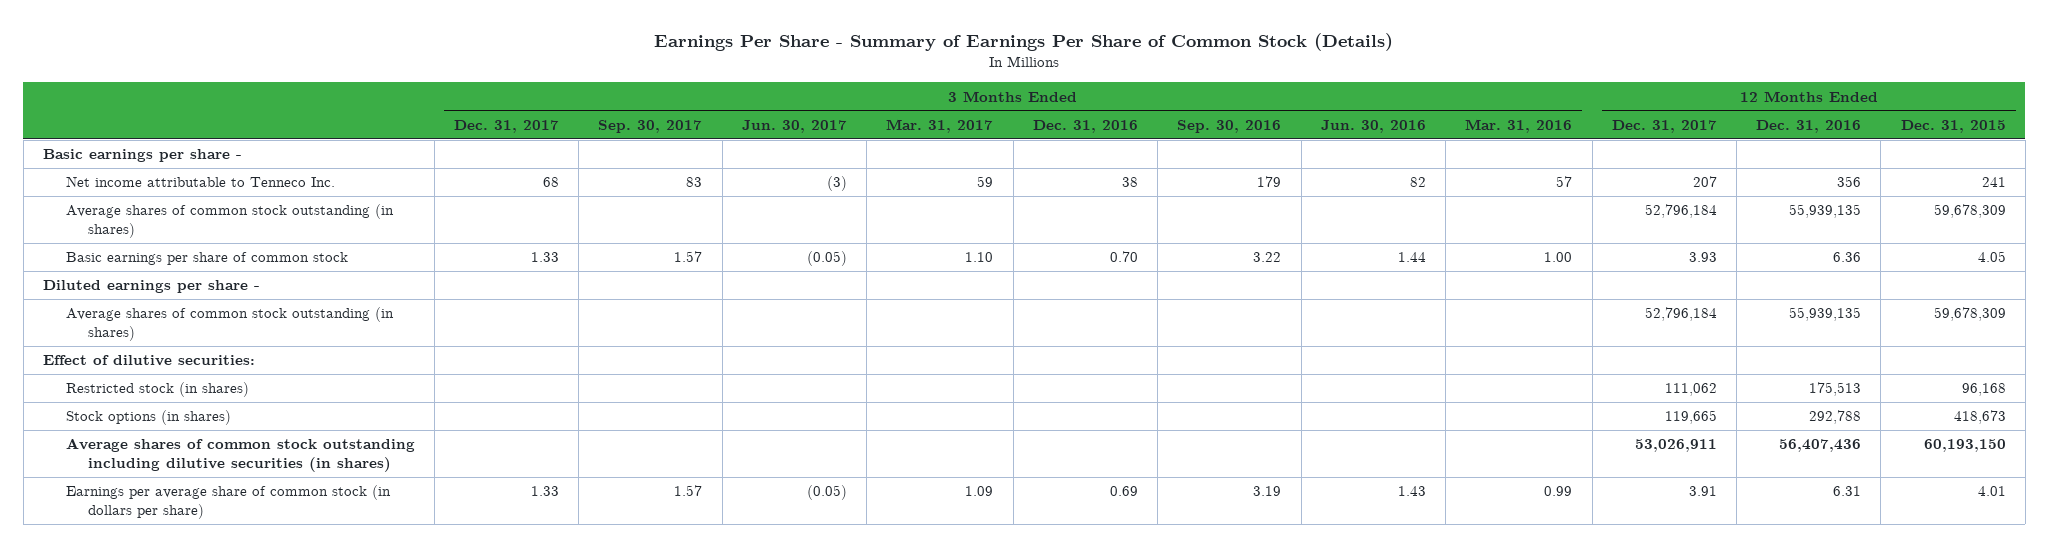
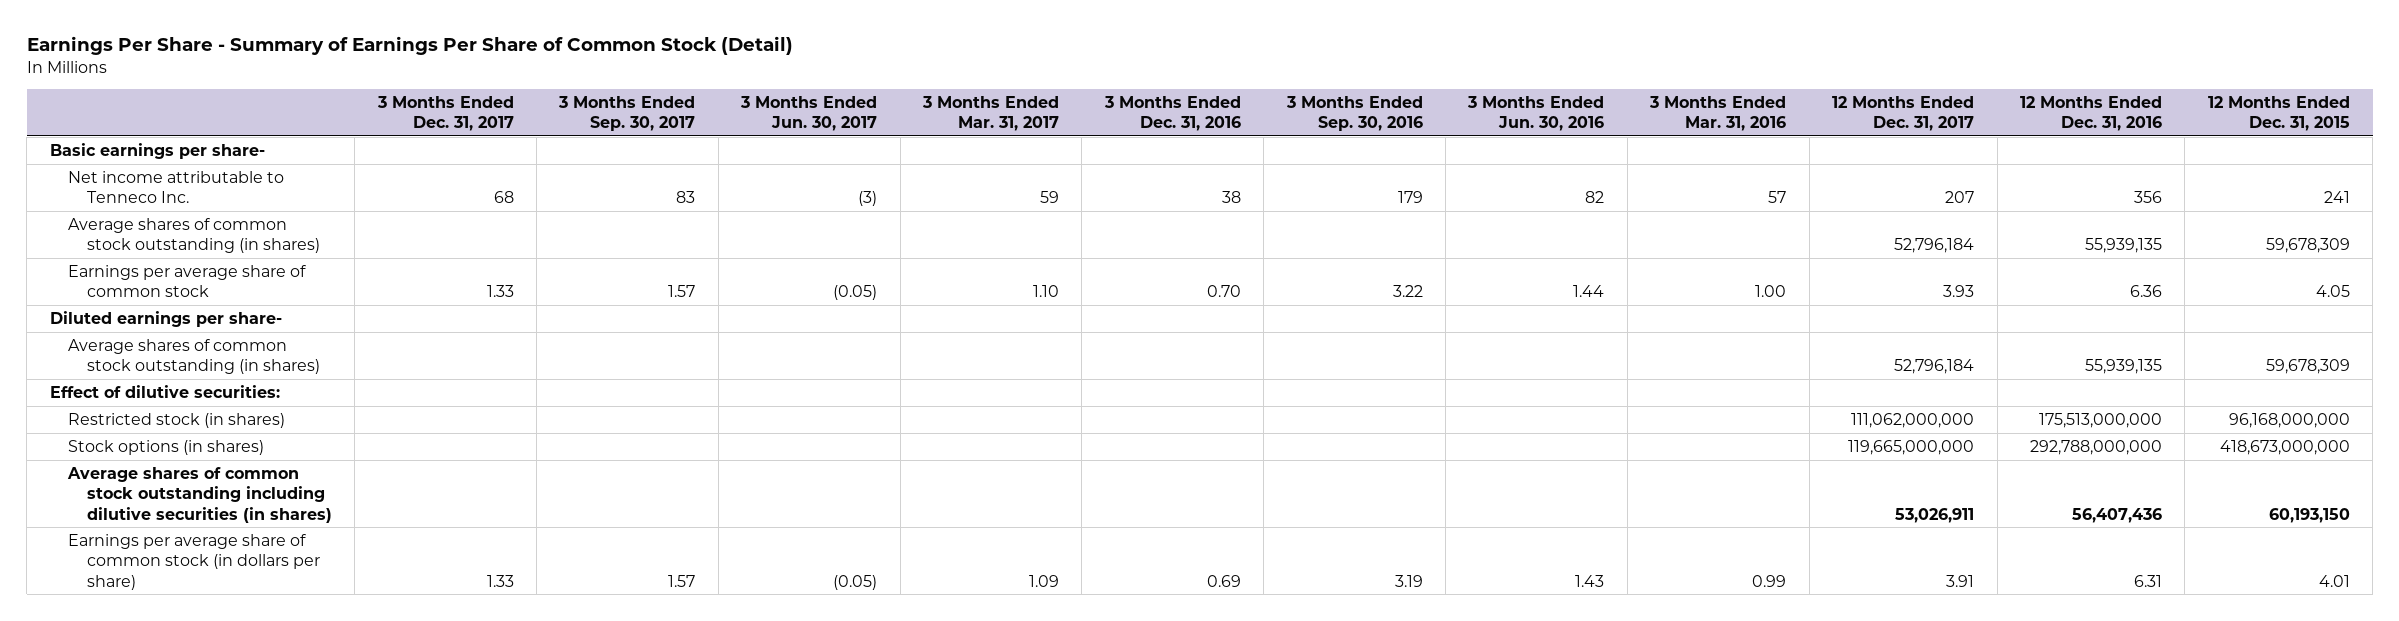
- Earnings Per Share - Summary of Earnings Per Share of Common Stock (Details)
+ Earnings Per Share - Summary of Earnings Per Share of Common Stock (Detail)
- Basic earnings per share -
+ Basic earnings per share-
- Basic earnings per share of common stock | 1.33 | 1.57 | (0.05) | 1.10 | 0.70 | 3.22 | 1.44 | 1.00 | 3.93 | 6.36 | 4.05
- Diluted earnings per share -
+ Earnings per average share of common stock | 1.33 | 1.57 | (0.05) | 1.10 | 0.70 | 3.22 | 1.44 | 1.00 | 3.93 | 6.36 | 4.05
+ Diluted earnings per share-
- Restricted stock (in shares) | | | | | | | | | 111,062 | 175,513 | 96,168
- Stock options (in shares) | | | | | | | | | 119,665 | 292,788 | 418,673
+ Restricted stock (in shares) | | | | | | | | | 111,062,000,000 | 175,513,000,000 | 96,168,000,000
+ Stock options (in shares) | | | | | | | | | 119,665,000,000 | 292,788,000,000 | 418,673,000,000

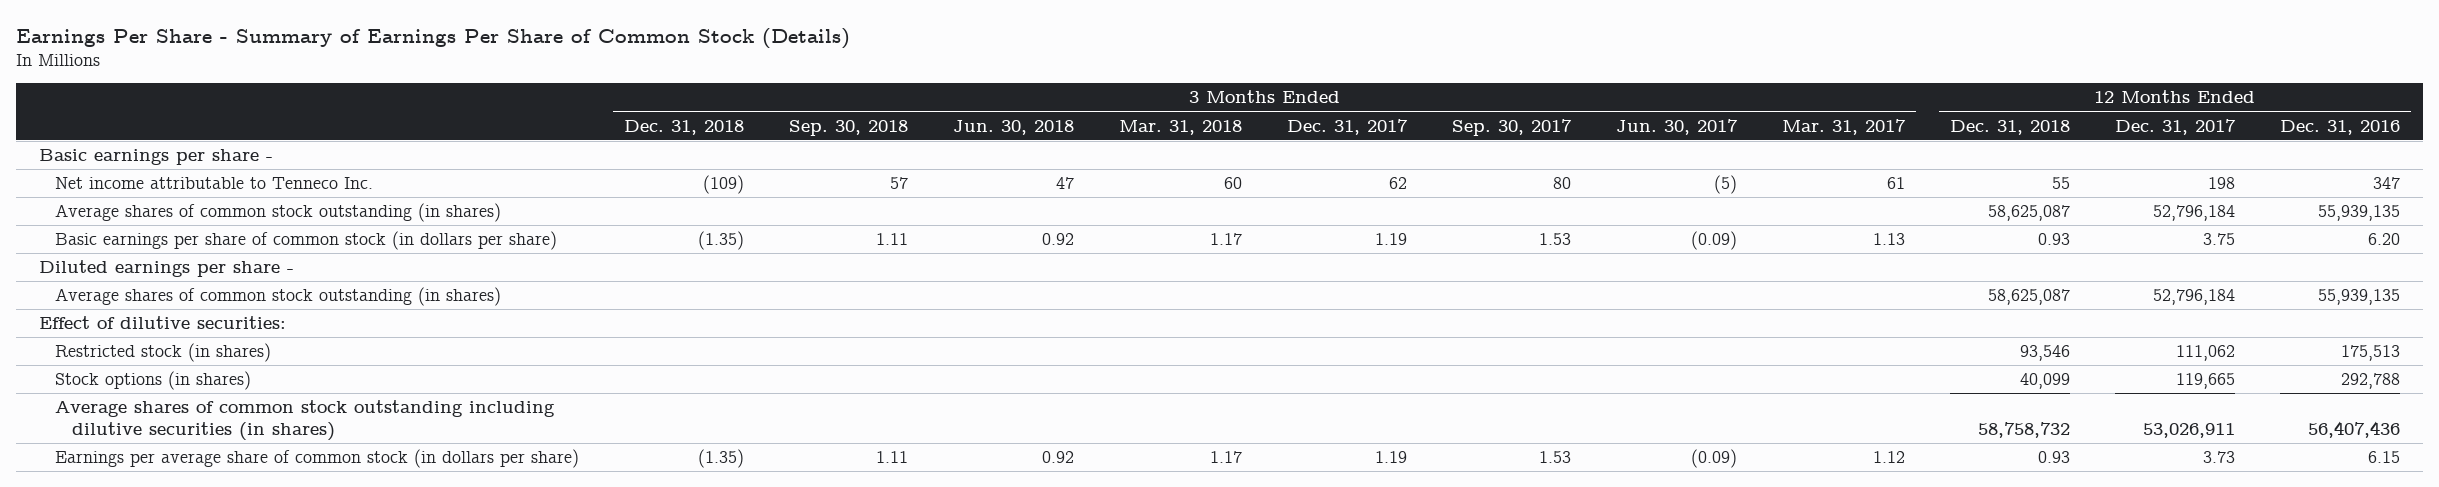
- Earnings Per Share - Summary of Earnings Per Share of Common Stock (Detail)
+ Earnings Per Share - Summary of Earnings Per Share of Common Stock (Details)
- | 3 Months Ended Dec. 31, 2017 | 3 Months Ended Sep. 30, 2017 | 3 Months Ended Jun. 30, 2017 | 3 Months Ended Mar. 31, 2017 | 3 Months Ended Dec. 31, 2016 | 3 Months Ended Sep. 30, 2016 | 3 Months Ended Jun. 30, 2016 | 3 Months Ended Mar. 31, 2016 | 12 Months Ended Dec. 31, 2017 | 12 Months Ended Dec. 31, 2016 | 12 Months Ended Dec. 31, 2015
+ | 3 Months Ended Dec. 31, 2018 | 3 Months Ended Sep. 30, 2018 | 3 Months Ended Jun. 30, 2018 | 3 Months Ended Mar. 31, 2018 | 3 Months Ended Dec. 31, 2017 | 3 Months Ended Sep. 30, 2017 | 3 Months Ended Jun. 30, 2017 | 3 Months Ended Mar. 31, 2017 | 12 Months Ended Dec. 31, 2018 | 12 Months Ended Dec. 31, 2017 | 12 Months Ended Dec. 31, 2016
- Basic earnings per share-
- Net income attributable to Tenneco Inc. | 68 | 83 | (3) | 59 | 38 | 179 | 82 | 57 | 207 | 356 | 241
+ Basic earnings per share -
+ Net income attributable to Tenneco Inc. | (109) | 57 | 47 | 60 | 62 | 80 | (5) | 61 | 55 | 198 | 347
- Earnings per average share of common stock | 1.33 | 1.57 | (0.05) | 1.10 | 0.70 | 3.22 | 1.44 | 1.00 | 3.93 | 6.36 | 4.05
- Diluted earnings per share-
+ Basic earnings per share of common stock (in dollars per share) | (1.35) | 1.11 | 0.92 | 1.17 | 1.19 | 1.53 | (0.09) | 1.13 | 0.93 | 3.75 | 6.20
+ Diluted earnings per share -
- Restricted stock (in shares) | | | | | | | | | 111,062,000,000 | 175,513,000,000 | 96,168,000,000
- Stock options (in shares) | | | | | | | | | 119,665,000,000 | 292,788,000,000 | 418,673,000,000
+ Restricted stock (in shares) | | | | | | | | | 93,546 | 111,062 | 175,513
+ Stock options (in shares) | | | | | | | | | 40,099 | 119,665 | 292,788
- Earnings per average share of common stock (in dollars per share) | 1.33 | 1.57 | (0.05) | 1.09 | 0.69 | 3.19 | 1.43 | 0.99 | 3.91 | 6.31 | 4.01
+ Earnings per average share of common stock (in dollars per share) | (1.35) | 1.11 | 0.92 | 1.17 | 1.19 | 1.53 | (0.09) | 1.12 | 0.93 | 3.73 | 6.15

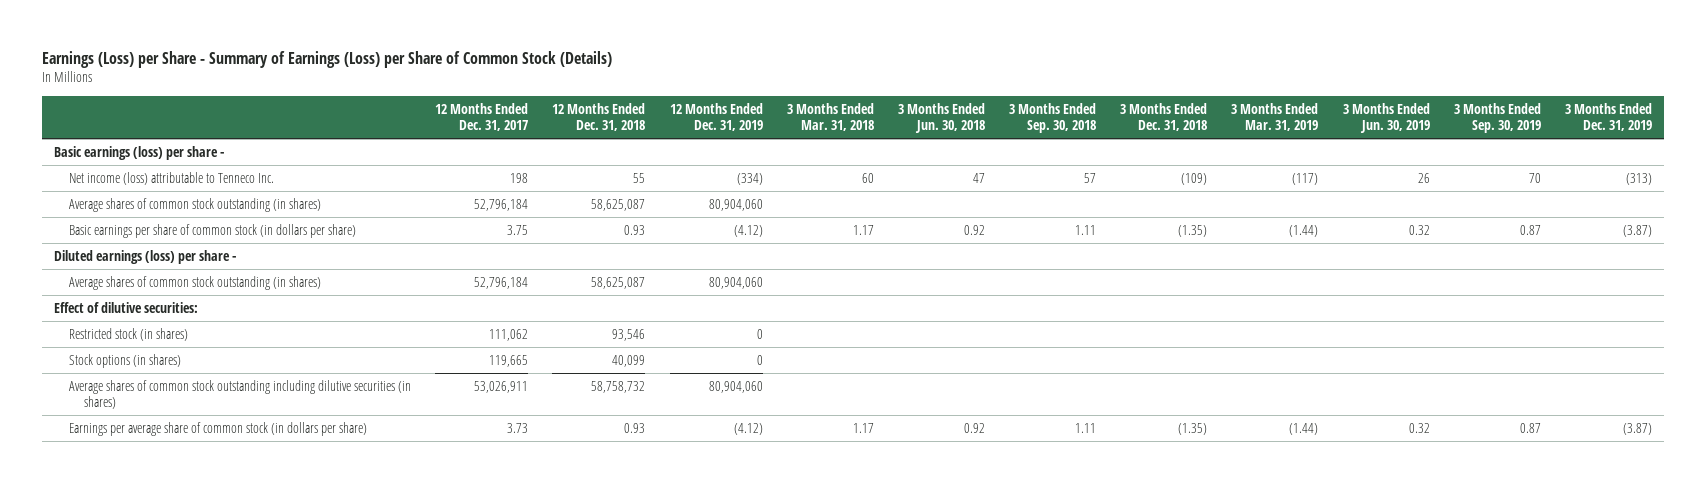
- Earnings Per Share - Summary of Earnings Per Share of Common Stock (Details)
+ Earnings (Loss) per Share - Summary of Earnings (Loss) per Share of Common Stock (Details)
- | 3 Months Ended Dec. 31, 2018 | 3 Months Ended Sep. 30, 2018 | 3 Months Ended Jun. 30, 2018 | 3 Months Ended Mar. 31, 2018 | 3 Months Ended Dec. 31, 2017 | 3 Months Ended Sep. 30, 2017 | 3 Months Ended Jun. 30, 2017 | 3 Months Ended Mar. 31, 2017 | 12 Months Ended Dec. 31, 2018 | 12 Months Ended Dec. 31, 2017 | 12 Months Ended Dec. 31, 2016
+ | 12 Months Ended Dec. 31, 2017 | 12 Months Ended Dec. 31, 2018 | 12 Months Ended Dec. 31, 2019 | 3 Months Ended Mar. 31, 2018 | 3 Months Ended Jun. 30, 2018 | 3 Months Ended Sep. 30, 2018 | 3 Months Ended Dec. 31, 2018 | 3 Months Ended Mar. 31, 2019 | 3 Months Ended Jun. 30, 2019 | 3 Months Ended Sep. 30, 2019 | 3 Months Ended Dec. 31, 2019
- Basic earnings per share -
- Net income attributable to Tenneco Inc. | (109) | 57 | 47 | 60 | 62 | 80 | (5) | 61 | 55 | 198 | 347
+ Basic earnings (loss) per share -
+ Net income (loss) attributable to Tenneco Inc. | 198 | 55 | (334) | 60 | 47 | 57 | (109) | (117) | 26 | 70 | (313)
- Diluted earnings per share -
+ Diluted earnings (loss) per share -

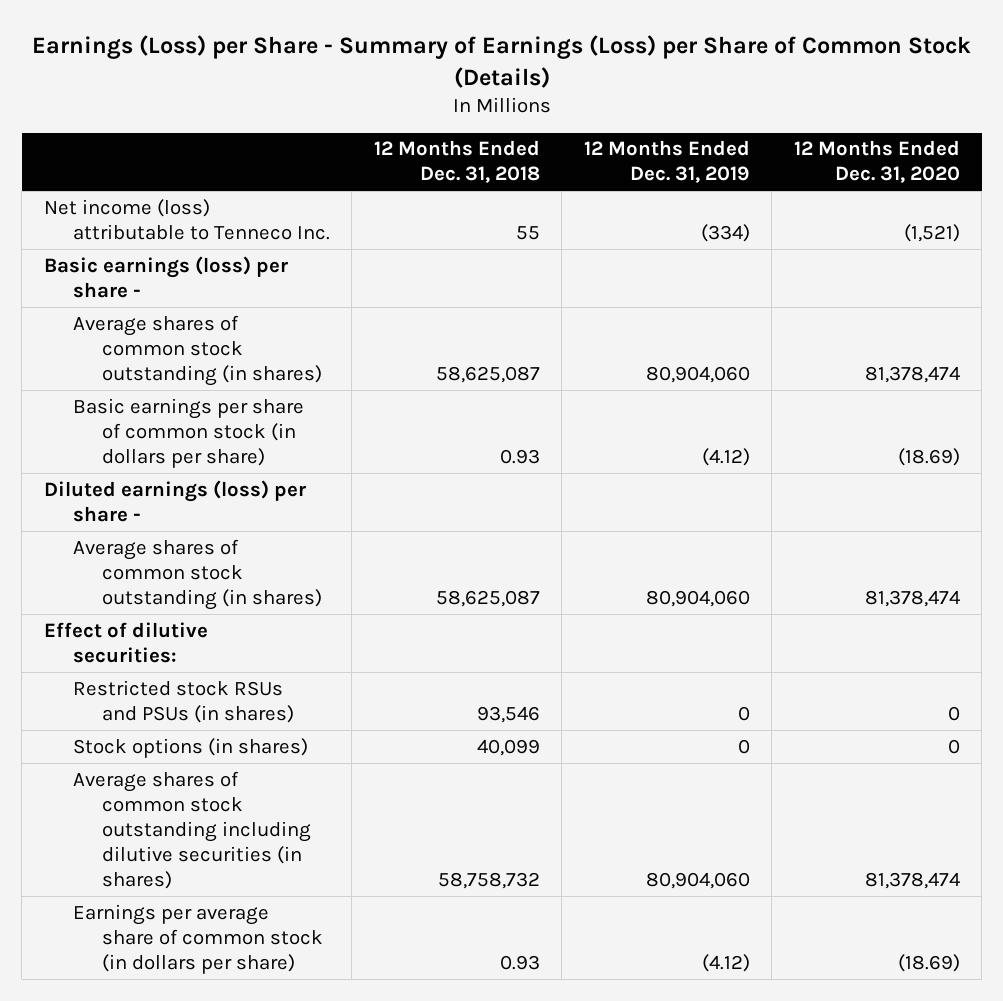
- | 12 Months Ended Dec. 31, 2017 | 12 Months Ended Dec. 31, 2018 | 12 Months Ended Dec. 31, 2019 | 3 Months Ended Mar. 31, 2018 | 3 Months Ended Jun. 30, 2018 | 3 Months Ended Sep. 30, 2018 | 3 Months Ended Dec. 31, 2018 | 3 Months Ended Mar. 31, 2019 | 3 Months Ended Jun. 30, 2019 | 3 Months Ended Sep. 30, 2019 | 3 Months Ended Dec. 31, 2019
+ | 12 Months Ended Dec. 31, 2018 | 12 Months Ended Dec. 31, 2019 | 12 Months Ended Dec. 31, 2020
moved down: Basic earnings (loss) per share -
- Restricted stock (in shares) | 111,062 | 93,546 | 0 | | | | | | | |
+ Restricted stock RSUs and PSUs (in shares) | 93,546 | 0 | 0

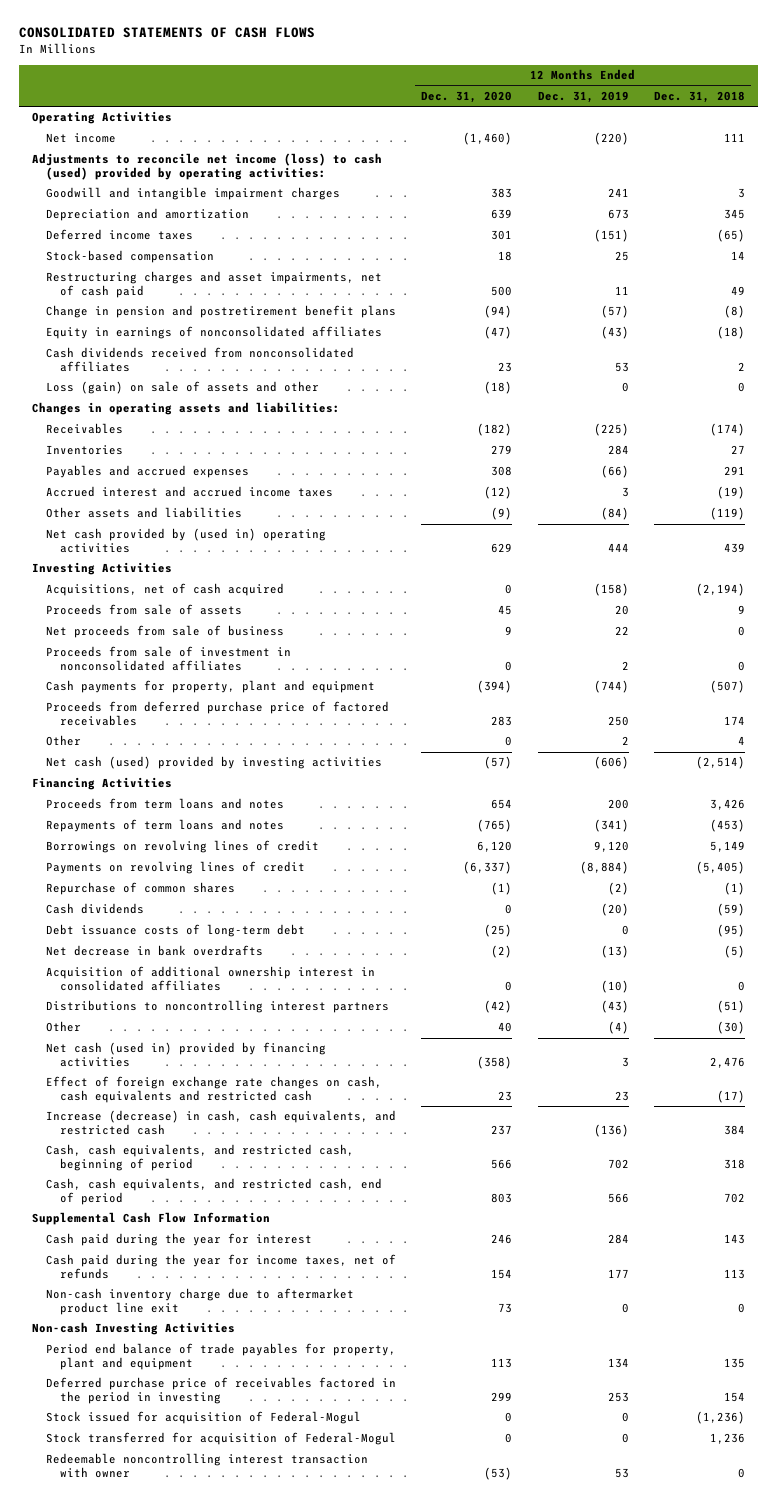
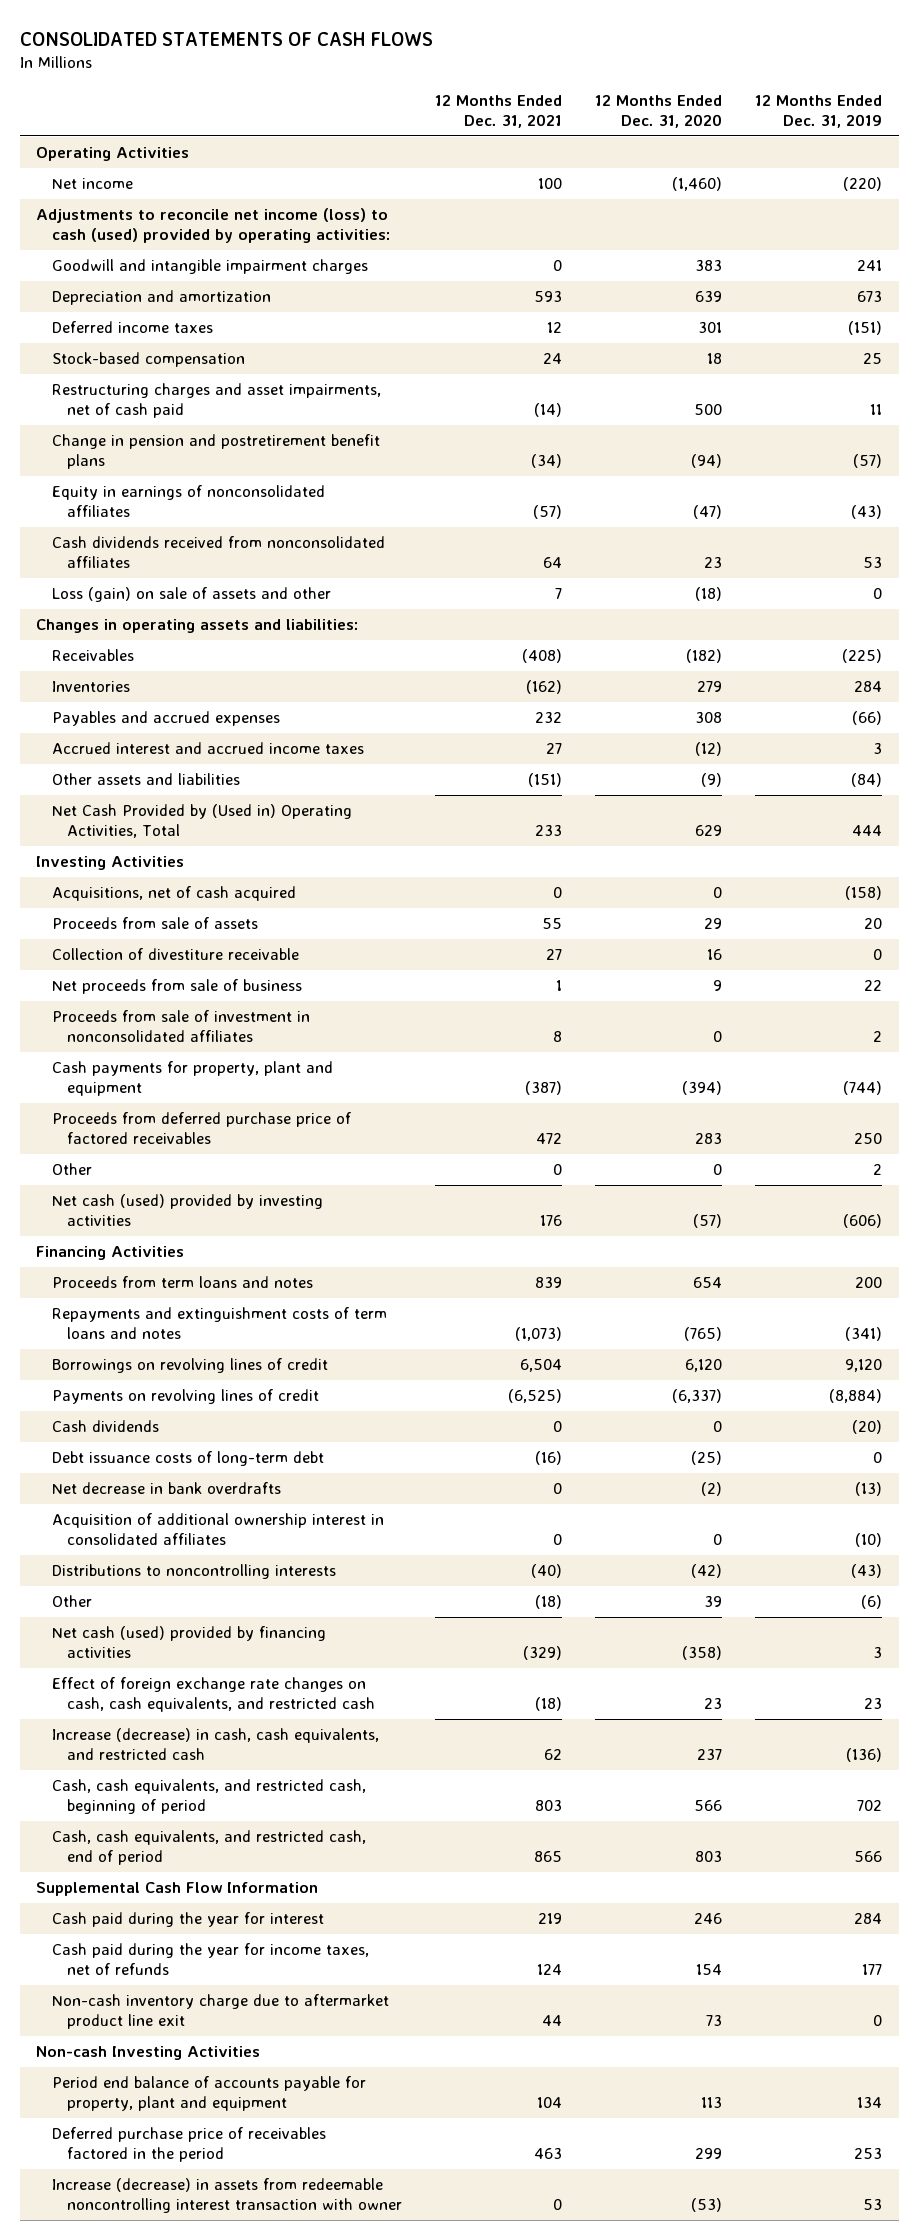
- | 12 Months Ended Dec. 31, 2020 | 12 Months Ended Dec. 31, 2019 | 12 Months Ended Dec. 31, 2018
+ | 12 Months Ended Dec. 31, 2021 | 12 Months Ended Dec. 31, 2020 | 12 Months Ended Dec. 31, 2019
- Net cash provided by (used in) operating activities | 629 | 444 | 439
+ Net Cash Provided by (Used in) Operating Activities, Total | 233 | 629 | 444
- Proceeds from sale of assets | 45 | 20 | 9
+ Proceeds from sale of assets | 55 | 29 | 20
+ Collection of divestiture receivable | 27 | 16 | 0
- Repayments of term loans and notes | (765) | (341) | (453)
+ Repayments and extinguishment costs of term loans and notes | (1,073) | (765) | (341)
- Repurchase of common shares | (1) | (2) | (1)
- Distributions to noncontrolling interest partners | (42) | (43) | (51)
- Other | 40 | (4) | (30)
- Net cash (used in) provided by financing activities | (358) | 3 | 2,476
- Effect of foreign exchange rate changes on cash, cash equivalents and restricted cash | 23 | 23 | (17)
+ Distributions to noncontrolling interests | (40) | (42) | (43)
+ Other | (18) | 39 | (6)
+ Net cash (used) provided by financing activities | (329) | (358) | 3
+ Effect of foreign exchange rate changes on cash, cash equivalents, and restricted cash | (18) | 23 | 23
- Period end balance of trade payables for property, plant and equipment | 113 | 134 | 135
- Deferred purchase price of receivables factored in the period in investing | 299 | 253 | 154
- Stock issued for acquisition of Federal-Mogul | 0 | 0 | (1,236)
- Stock transferred for acquisition of Federal-Mogul | 0 | 0 | 1,236
- Redeemable noncontrolling interest transaction with owner | (53) | 53 | 0
+ Period end balance of accounts payable for property, plant and equipment | 104 | 113 | 134
+ Deferred purchase price of receivables factored in the period | 463 | 299 | 253
+ Increase (decrease) in assets from redeemable noncontrolling interest transaction with owner | 0 | (53) | 53

